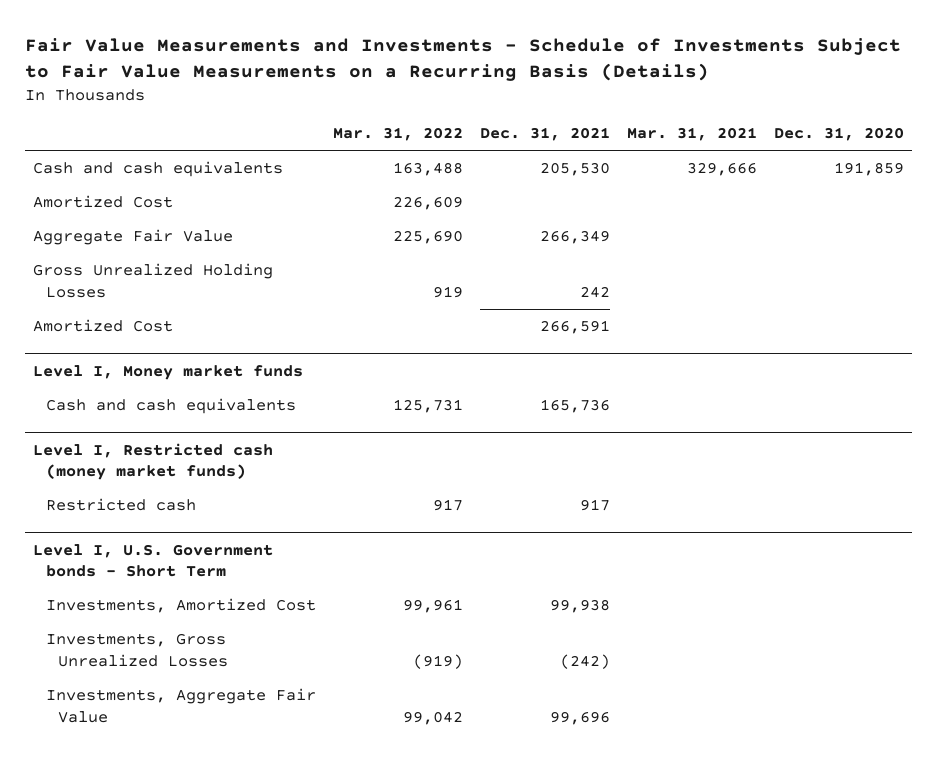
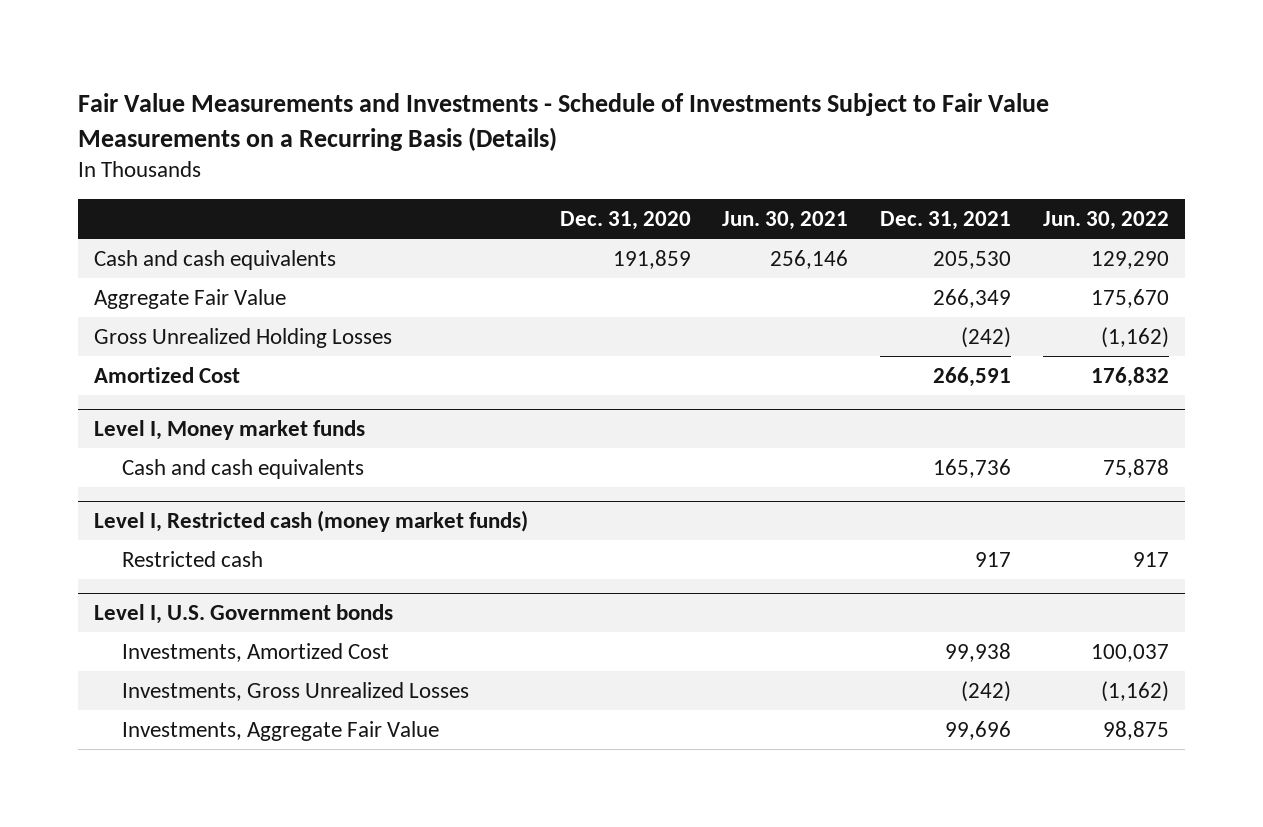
- | Mar. 31, 2022 | Dec. 31, 2021 | Mar. 31, 2021 | Dec. 31, 2020
+ | Dec. 31, 2020 | Jun. 30, 2021 | Dec. 31, 2021 | Jun. 30, 2022
- Amortized Cost | 226,609 | | |
- Gross Unrealized Holding Losses | 919 | 242 | |
+ Gross Unrealized Holding Losses | | | (242) | (1,162)
- Level I, U.S. Government bonds - Short Term
+ Level I, U.S. Government bonds

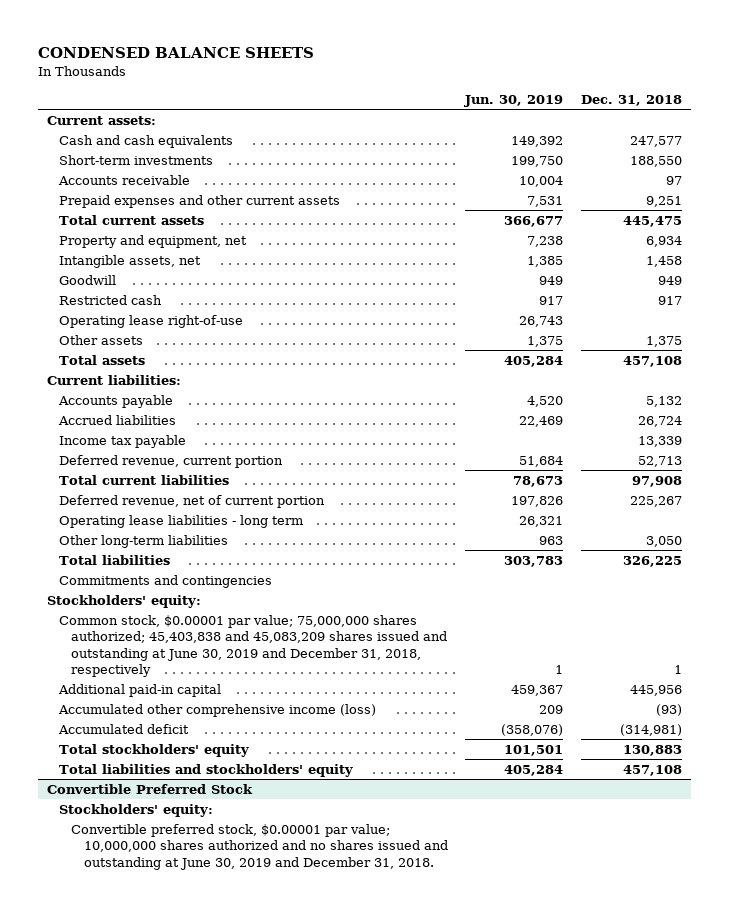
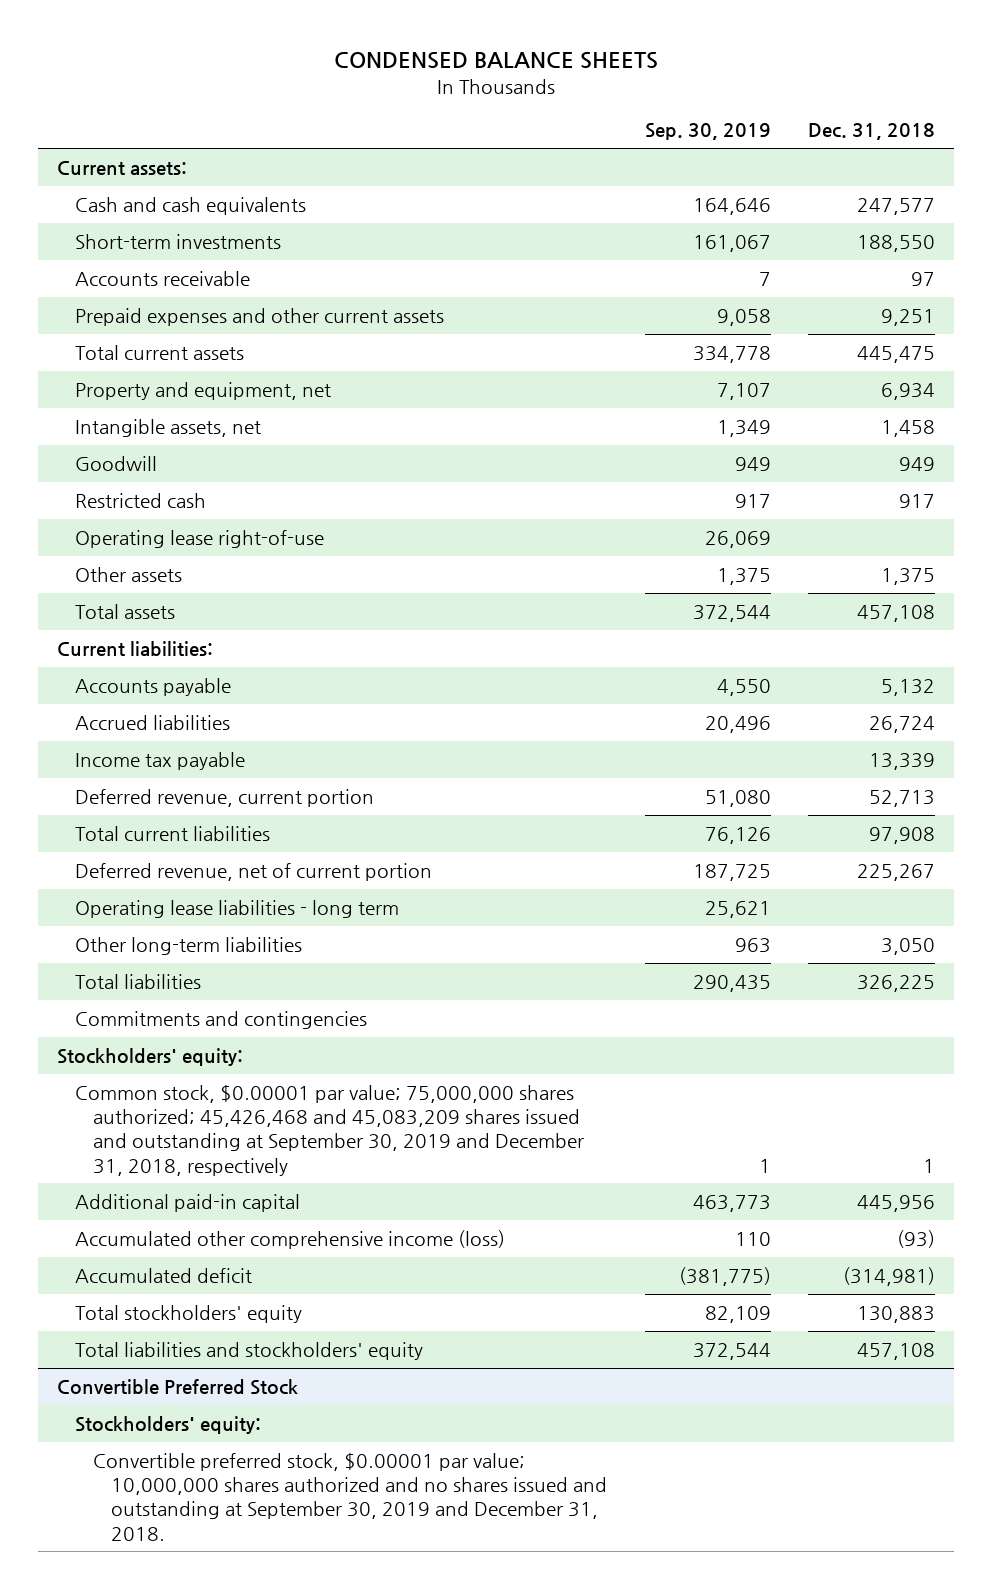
- | Jun. 30, 2019 | Dec. 31, 2018
+ | Sep. 30, 2019 | Dec. 31, 2018
- Common stock, $0.00001 par value; 75,000,000 shares authorized; 45,403,838 and 45,083,209 shares issued and outstanding at June 30, 2019 and December 31, 2018, respectively | 1 | 1
+ Common stock, $0.00001 par value; 75,000,000 shares authorized; 45,426,468 and 45,083,209 shares issued and outstanding at September 30, 2019 and December 31, 2018, respectively | 1 | 1
@ Convertible Preferred Stock
- Convertible preferred stock, $0.00001 par value; 10,000,000 shares authorized and no shares issued and outstanding at June 30, 2019 and December 31, 2018.
+ Convertible preferred stock, $0.00001 par value; 10,000,000 shares authorized and no shares issued and outstanding at September 30, 2019 and December 31, 2018.

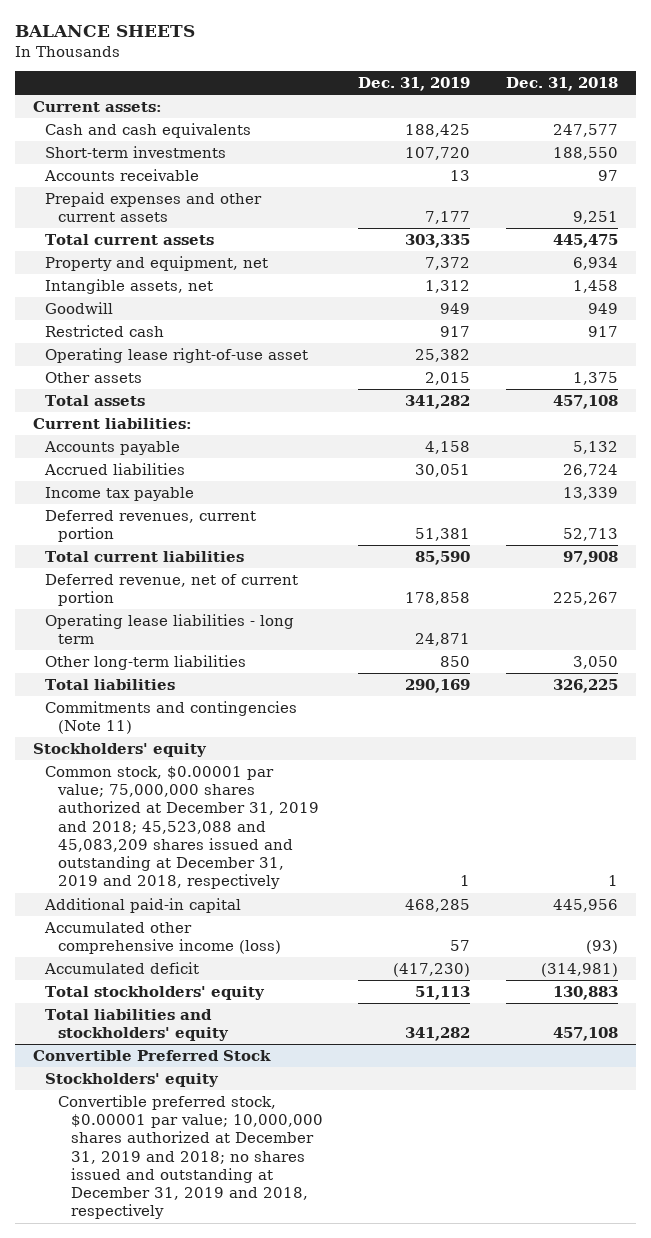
- CONDENSED BALANCE SHEETS
+ BALANCE SHEETS
- | Sep. 30, 2019 | Dec. 31, 2018
+ | Dec. 31, 2019 | Dec. 31, 2018
- Operating lease right-of-use | 26,069 |
+ Operating lease right-of-use asset | 25,382 |
- Deferred revenue, current portion | 51,080 | 52,713
+ Deferred revenues, current portion | 51,381 | 52,713
- Commitments and contingencies
- Stockholders' equity:
- Common stock, $0.00001 par value; 75,000,000 shares authorized; 45,426,468 and 45,083,209 shares issued and outstanding at September 30, 2019 and December 31, 2018, respectively | 1 | 1
+ Commitments and contingencies (Note 11)
+ Stockholders' equity
+ Common stock, $0.00001 par value; 75,000,000 shares authorized at December 31, 2019 and 2018; 45,523,088 and 45,083,209 shares issued and outstanding at December 31, 2019 and 2018, respectively | 1 | 1
@ Convertible Preferred Stock
- Stockholders' equity:
- Convertible preferred stock, $0.00001 par value; 10,000,000 shares authorized and no shares issued and outstanding at September 30, 2019 and December 31, 2018.
+ Stockholders' equity
+ Convertible preferred stock, $0.00001 par value; 10,000,000 shares authorized at December 31, 2019 and 2018; no shares issued and outstanding at December 31, 2019 and 2018, respectively

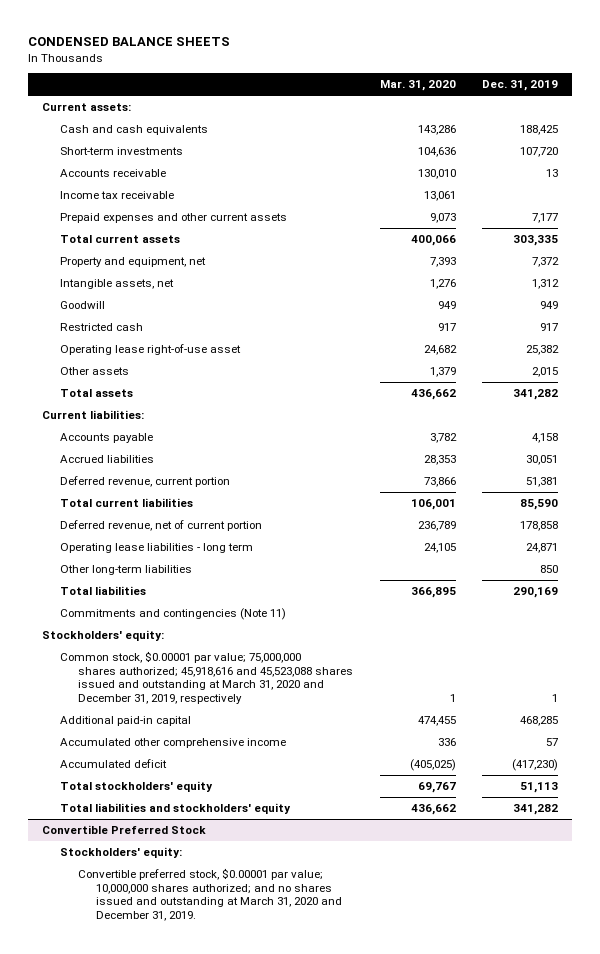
- BALANCE SHEETS
+ CONDENSED BALANCE SHEETS
- | Dec. 31, 2019 | Dec. 31, 2018
+ | Mar. 31, 2020 | Dec. 31, 2019
+ Income tax receivable | 13,061 |
- Income tax payable | | 13,339
- Deferred revenues, current portion | 51,381 | 52,713
+ Deferred revenue, current portion | 73,866 | 51,381
- Stockholders' equity
- Common stock, $0.00001 par value; 75,000,000 shares authorized at December 31, 2019 and 2018; 45,523,088 and 45,083,209 shares issued and outstanding at December 31, 2019 and 2018, respectively | 1 | 1
+ Stockholders' equity:
+ Common stock, $0.00001 par value; 75,000,000 shares authorized; 45,918,616 and 45,523,088 shares issued and outstanding at March 31, 2020 and December 31, 2019, respectively | 1 | 1
- Accumulated other comprehensive income (loss) | 57 | (93)
+ Accumulated other comprehensive income | 336 | 57
@ Convertible Preferred Stock
- Stockholders' equity
- Convertible preferred stock, $0.00001 par value; 10,000,000 shares authorized at December 31, 2019 and 2018; no shares issued and outstanding at December 31, 2019 and 2018, respectively
+ Stockholders' equity:
+ Convertible preferred stock, $0.00001 par value; 10,000,000 shares authorized; and no shares issued and outstanding at March 31, 2020 and December 31, 2019.

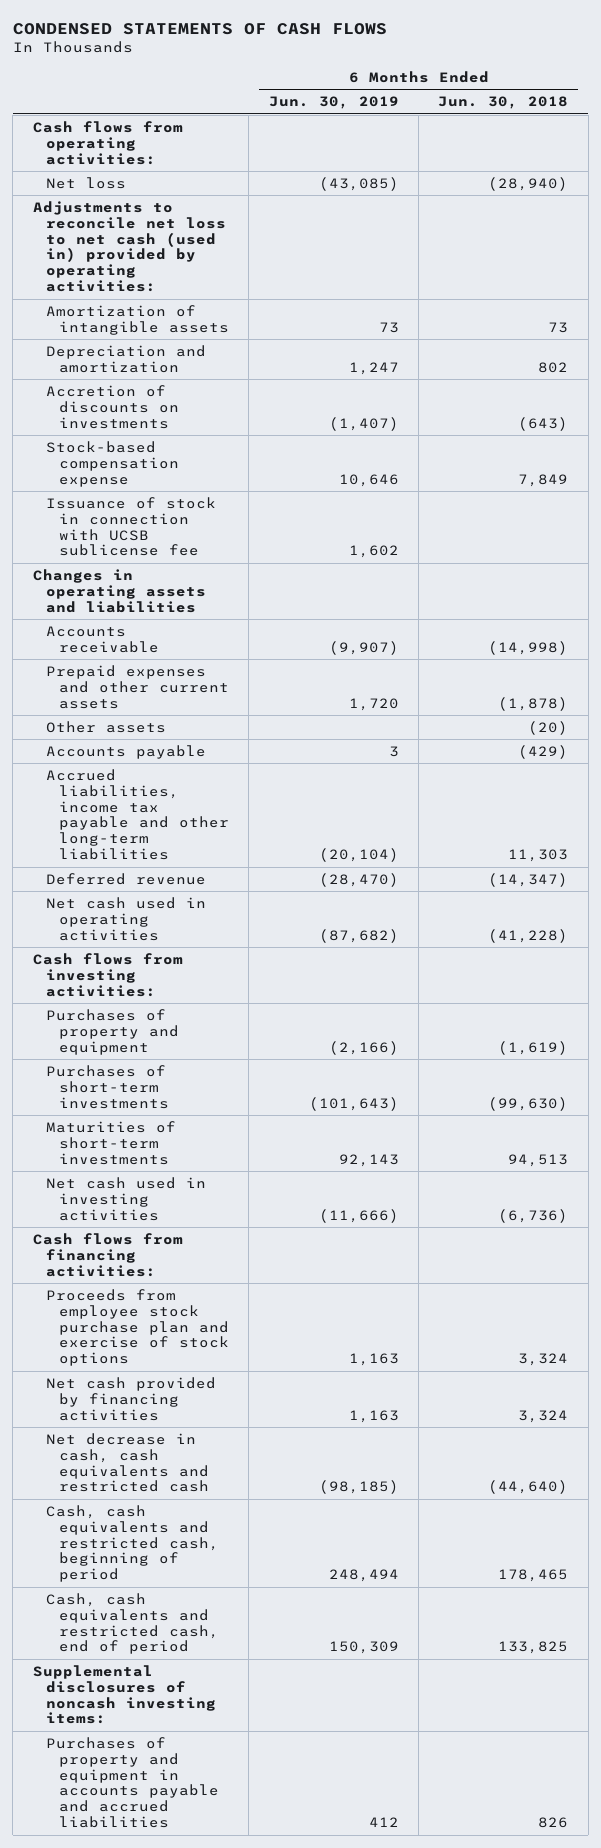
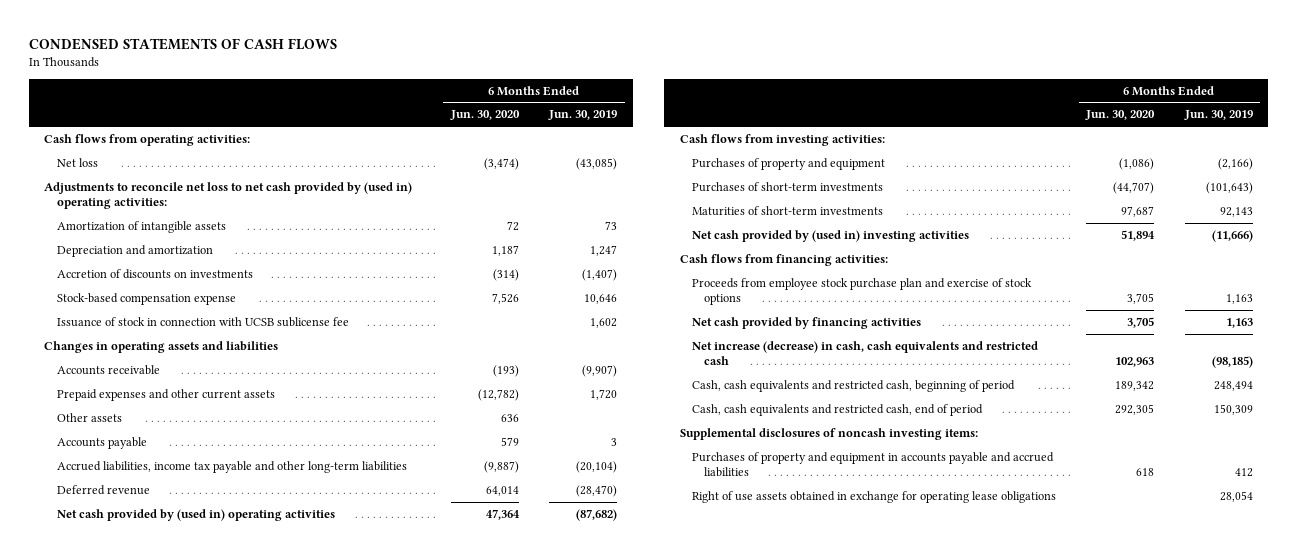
- | 6 Months Ended Jun. 30, 2019 | 6 Months Ended Jun. 30, 2018
+ | 6 Months Ended Jun. 30, 2020 | 6 Months Ended Jun. 30, 2019
- Adjustments to reconcile net loss to net cash (used in) provided by operating activities:
+ Adjustments to reconcile net loss to net cash provided by (used in) operating activities:
- Net cash used in operating activities | (87,682) | (41,228)
+ Net cash provided by (used in) operating activities | 47,364 | (87,682)
- Net cash used in investing activities | (11,666) | (6,736)
+ Net cash provided by (used in) investing activities | 51,894 | (11,666)
- Net decrease in cash, cash equivalents and restricted cash | (98,185) | (44,640)
+ Net increase (decrease) in cash, cash equivalents and restricted cash | 102,963 | (98,185)
+ Right of use assets obtained in exchange for operating lease obligations | | 28,054

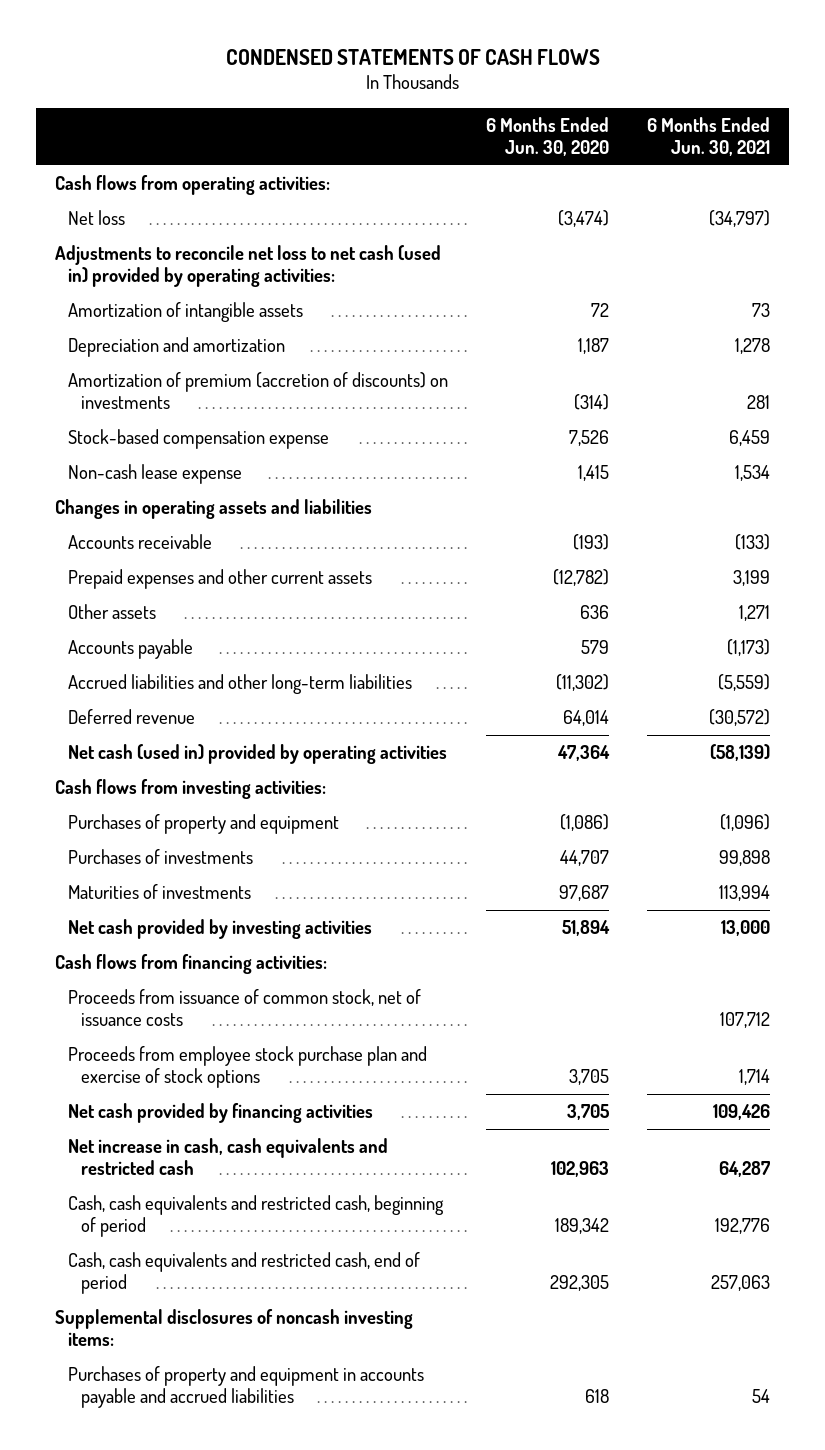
- | 6 Months Ended Jun. 30, 2020 | 6 Months Ended Jun. 30, 2019
+ | 6 Months Ended Jun. 30, 2020 | 6 Months Ended Jun. 30, 2021
- Adjustments to reconcile net loss to net cash provided by (used in) operating activities:
+ Adjustments to reconcile net loss to net cash (used in) provided by operating activities:
- Accretion of discounts on investments | (314) | (1,407)
+ Amortization of premium (accretion of discounts) on investments | (314) | 281
- Issuance of stock in connection with UCSB sublicense fee | | 1,602
+ Non-cash lease expense | 1,415 | 1,534
- Accrued liabilities, income tax payable and other long-term liabilities | (9,887) | (20,104)
+ Accrued liabilities and other long-term liabilities | (11,302) | (5,559)
- Net cash provided by (used in) operating activities | 47,364 | (87,682)
+ Net cash (used in) provided by operating activities | 47,364 | (58,139)
- Purchases of short-term investments | (44,707) | (101,643)
- Maturities of short-term investments | 97,687 | 92,143
- Net cash provided by (used in) investing activities | 51,894 | (11,666)
+ Purchases of investments | 44,707 | 99,898
+ Maturities of investments | 97,687 | 113,994
+ Net cash provided by investing activities | 51,894 | 13,000
+ Proceeds from issuance of common stock, net of issuance costs | | 107,712
- Net increase (decrease) in cash, cash equivalents and restricted cash | 102,963 | (98,185)
+ Net increase in cash, cash equivalents and restricted cash | 102,963 | 64,287
- Right of use assets obtained in exchange for operating lease obligations | | 28,054

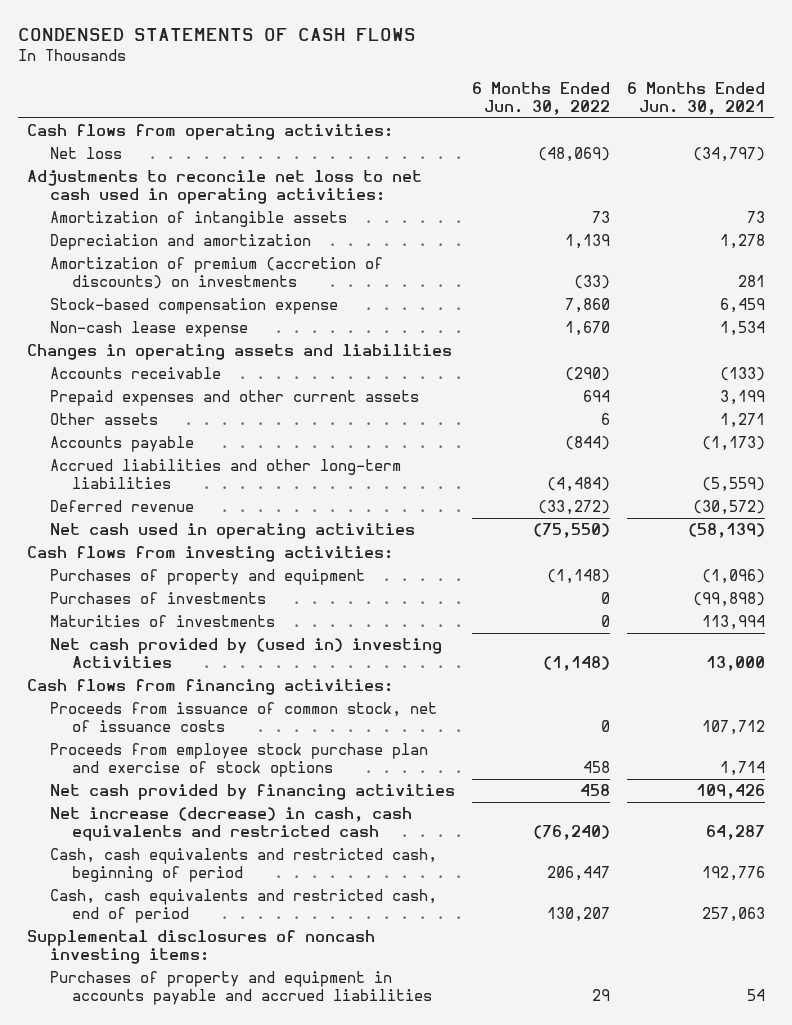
- | 6 Months Ended Jun. 30, 2020 | 6 Months Ended Jun. 30, 2021
+ | 6 Months Ended Jun. 30, 2022 | 6 Months Ended Jun. 30, 2021
- Adjustments to reconcile net loss to net cash (used in) provided by operating activities:
+ Adjustments to reconcile net loss to net cash used in operating activities:
- Net cash (used in) provided by operating activities | 47,364 | (58,139)
+ Net cash used in operating activities | (75,550) | (58,139)
- Purchases of investments | 44,707 | 99,898
+ Purchases of investments | 0 | (99,898)
- Net cash provided by investing activities | 51,894 | 13,000
+ Net cash provided by (used in) investing Activities | (1,148) | 13,000
- Net increase in cash, cash equivalents and restricted cash | 102,963 | 64,287
+ Net increase (decrease) in cash, cash equivalents and restricted cash | (76,240) | 64,287

